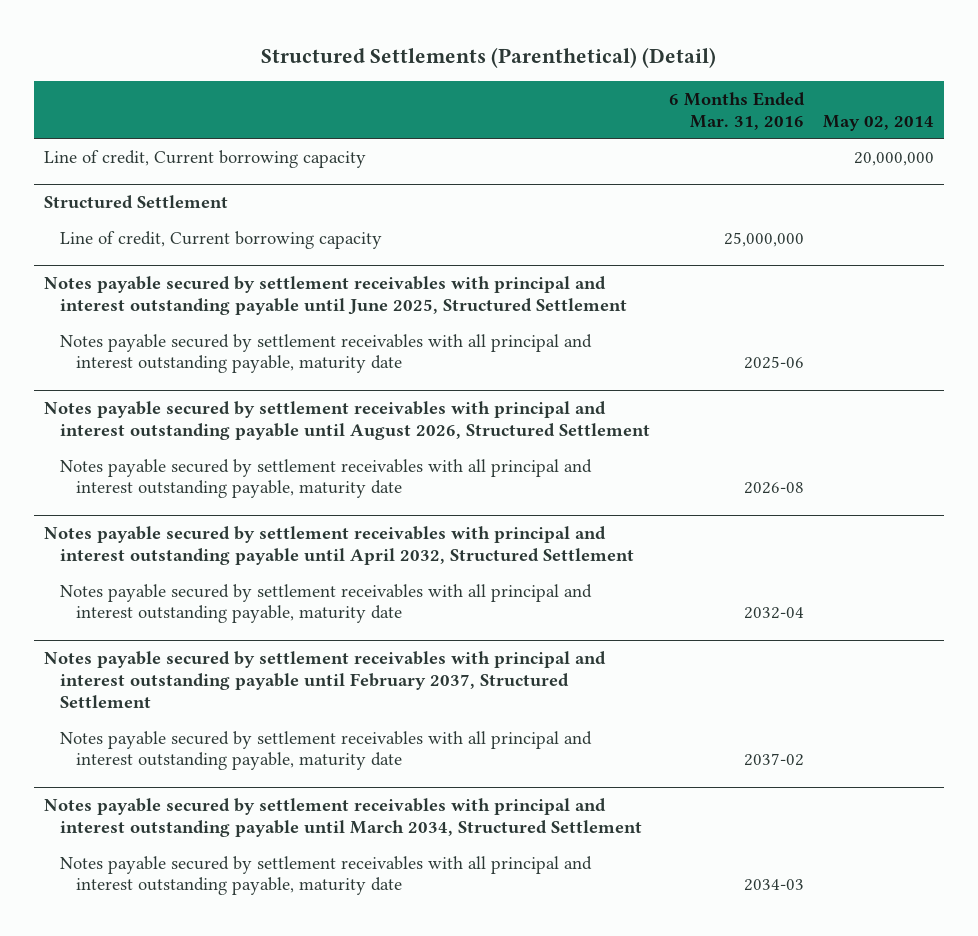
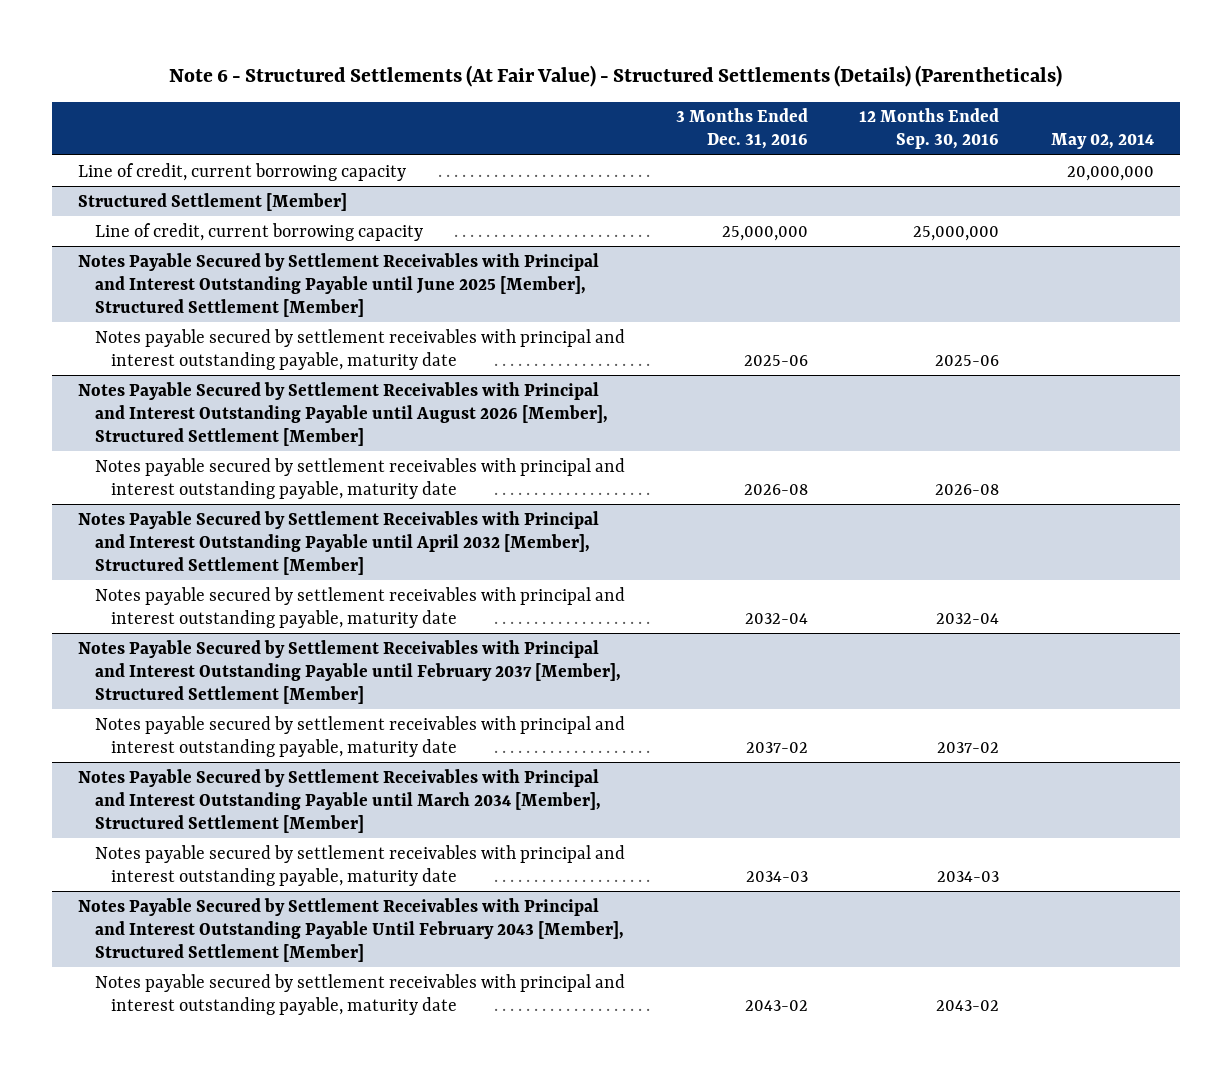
- Structured Settlements (Parenthetical) (Detail)
+ Note 6 - Structured Settlements (At Fair Value) - Structured Settlements (Details) (Parentheticals)
- | 6 Months Ended Mar. 31, 2016 | May 02, 2014
+ | 3 Months Ended Dec. 31, 2016 | 12 Months Ended Sep. 30, 2016 | May 02, 2014
- Line of credit, Current borrowing capacity | | 20,000,000
- Structured Settlement
- Line of credit, Current borrowing capacity | 25,000,000 |
- Notes payable secured by settlement receivables with principal and interest outstanding payable until June 2025, Structured Settlement
- Notes payable secured by settlement receivables with all principal and interest outstanding payable, maturity date | 2025-06 |
- Notes payable secured by settlement receivables with principal and interest outstanding payable until August 2026, Structured Settlement
- Notes payable secured by settlement receivables with all principal and interest outstanding payable, maturity date | 2026-08 |
- Notes payable secured by settlement receivables with principal and interest outstanding payable until April 2032, Structured Settlement
- Notes payable secured by settlement receivables with all principal and interest outstanding payable, maturity date | 2032-04 |
- Notes payable secured by settlement receivables with principal and interest outstanding payable until February 2037, Structured Settlement
- Notes payable secured by settlement receivables with all principal and interest outstanding payable, maturity date | 2037-02 |
- Notes payable secured by settlement receivables with principal and interest outstanding payable until March 2034, Structured Settlement
- Notes payable secured by settlement receivables with all principal and interest outstanding payable, maturity date | 2034-03 |
+ Line of credit, current borrowing capacity | | | 20,000,000
+ Structured Settlement [Member]
+ Line of credit, current borrowing capacity | 25,000,000 | 25,000,000 |
+ Notes Payable Secured by Settlement Receivables with Principal and Interest Outstanding Payable until June 2025 [Member], Structured Settlement [Member]
+ Notes payable secured by settlement receivables with principal and interest outstanding payable, maturity date | 2025-06 | 2025-06 |
+ Notes Payable Secured by Settlement Receivables with Principal and Interest Outstanding Payable until August 2026 [Member], Structured Settlement [Member]
+ Notes payable secured by settlement receivables with principal and interest outstanding payable, maturity date | 2026-08 | 2026-08 |
+ Notes Payable Secured by Settlement Receivables with Principal and Interest Outstanding Payable until April 2032 [Member], Structured Settlement [Member]
+ Notes payable secured by settlement receivables with principal and interest outstanding payable, maturity date | 2032-04 | 2032-04 |
+ Notes Payable Secured by Settlement Receivables with Principal and Interest Outstanding Payable until February 2037 [Member], Structured Settlement [Member]
+ Notes payable secured by settlement receivables with principal and interest outstanding payable, maturity date | 2037-02 | 2037-02 |
+ Notes Payable Secured by Settlement Receivables with Principal and Interest Outstanding Payable until March 2034 [Member], Structured Settlement [Member]
+ Notes payable secured by settlement receivables with principal and interest outstanding payable, maturity date | 2034-03 | 2034-03 |
+ Notes Payable Secured by Settlement Receivables with Principal and Interest Outstanding Payable Until February 2043 [Member], Structured Settlement [Member]
+ Notes payable secured by settlement receivables with principal and interest outstanding payable, maturity date | 2043-02 | 2043-02 |

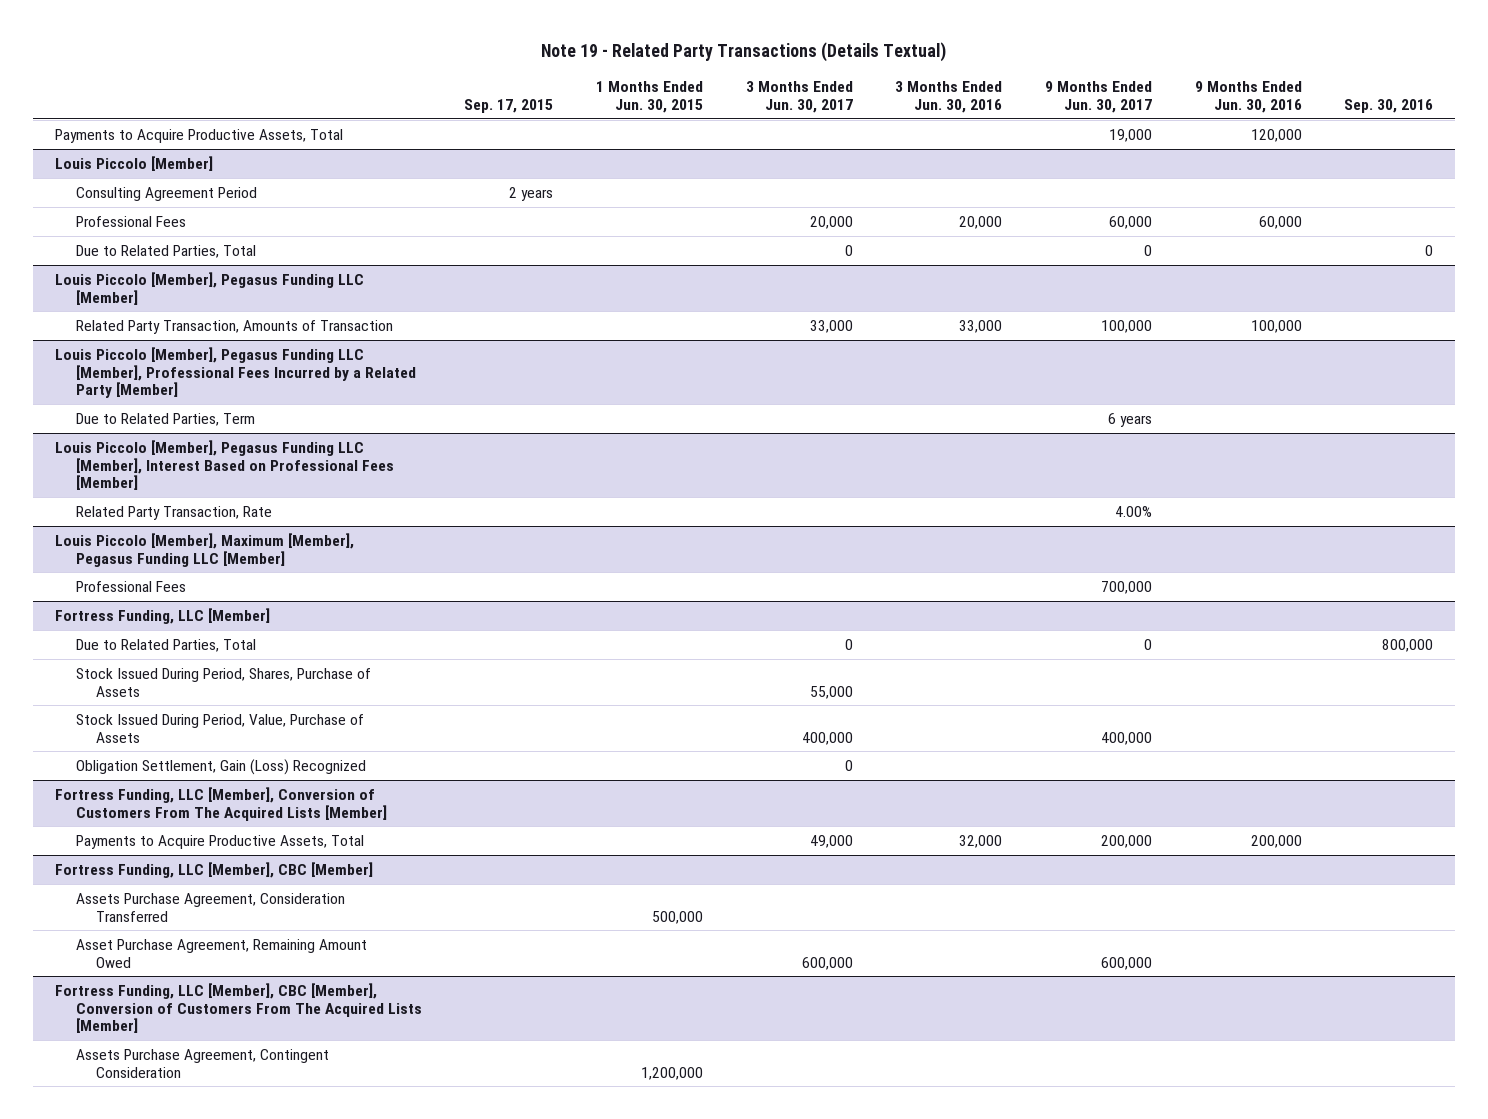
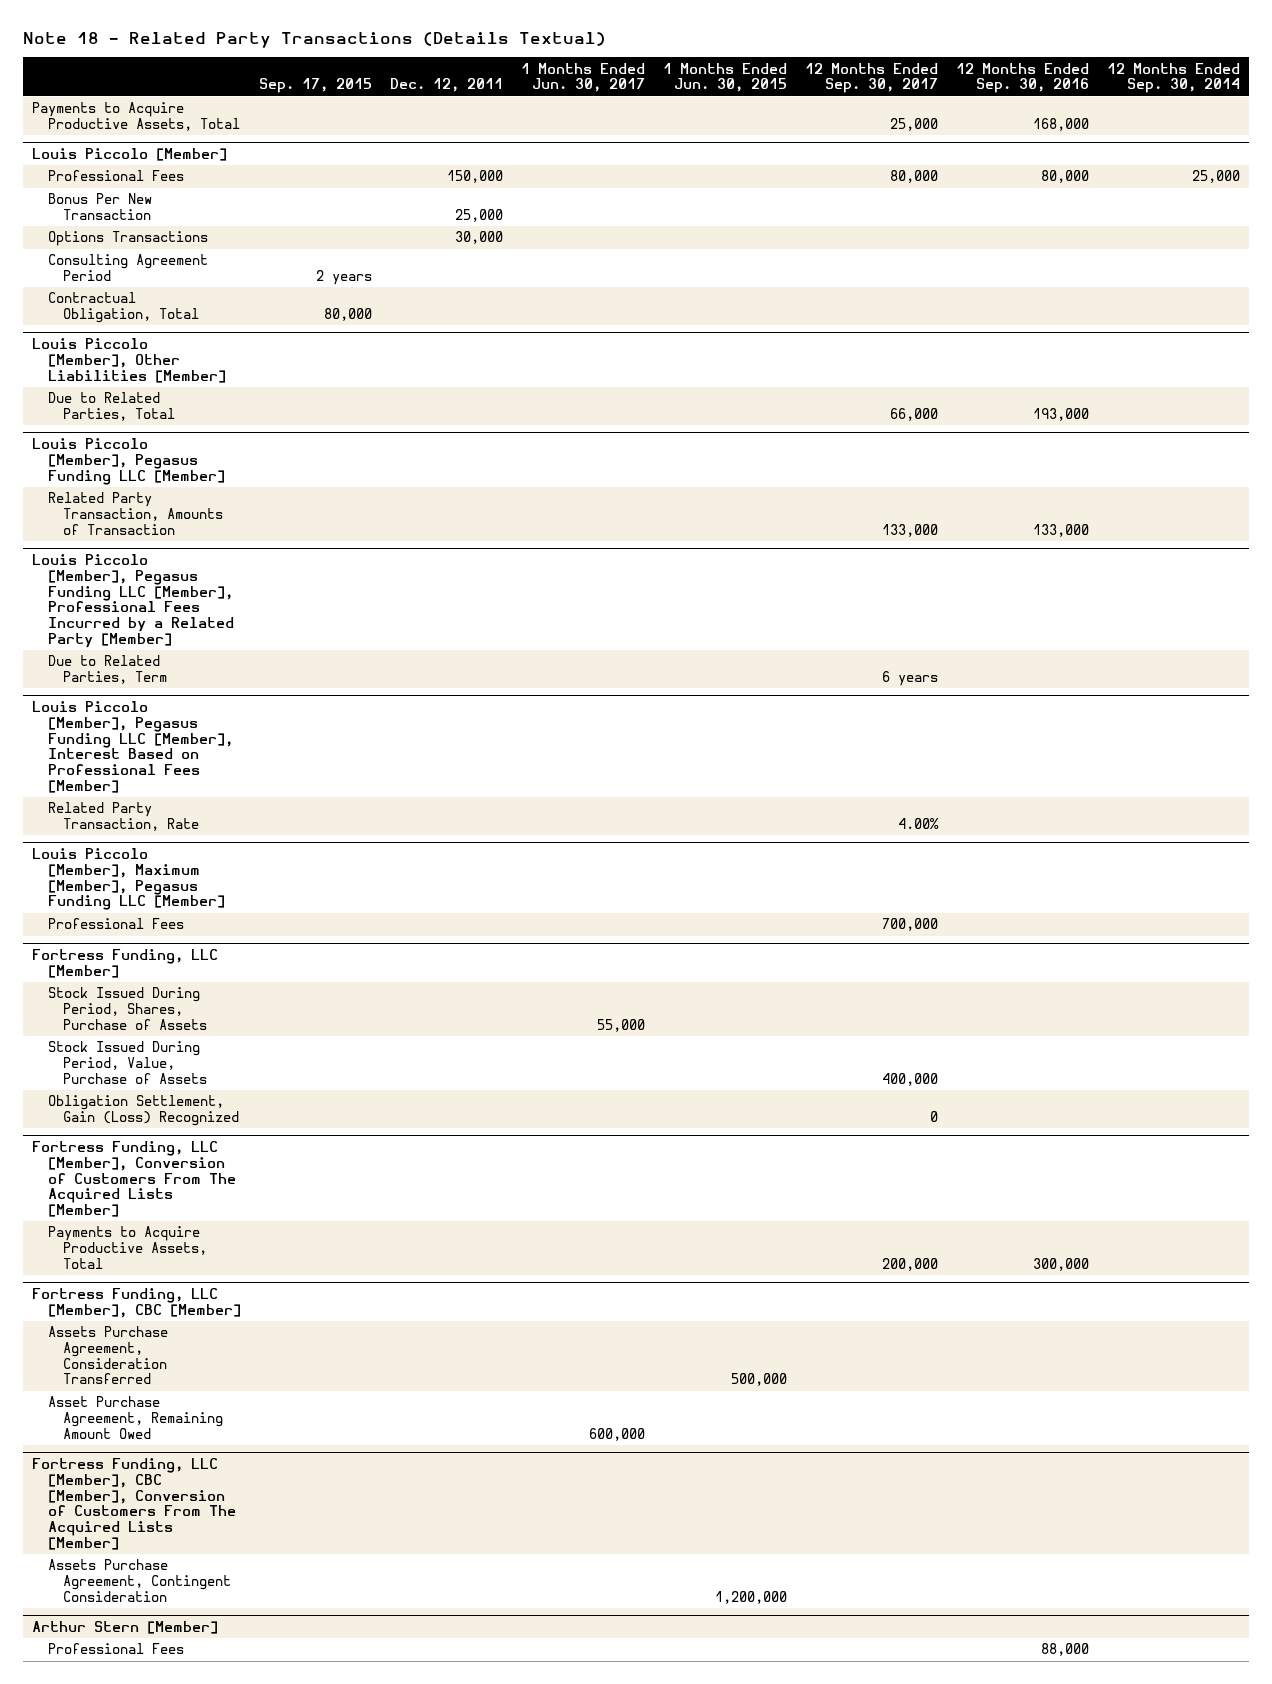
- Note 19 - Related Party Transactions (Details Textual)
+ Note 18 - Related Party Transactions (Details Textual)
- | Sep. 17, 2015 | 1 Months Ended Jun. 30, 2015 | 3 Months Ended Jun. 30, 2017 | 3 Months Ended Jun. 30, 2016 | 9 Months Ended Jun. 30, 2017 | 9 Months Ended Jun. 30, 2016 | Sep. 30, 2016
+ | Sep. 17, 2015 | Dec. 12, 2011 | 1 Months Ended Jun. 30, 2017 | 1 Months Ended Jun. 30, 2015 | 12 Months Ended Sep. 30, 2017 | 12 Months Ended Sep. 30, 2016 | 12 Months Ended Sep. 30, 2014
@ Louis Piccolo [Member]
- Due to Related Parties, Total | | | 0 | | 0 | | 0
+ Bonus Per New Transaction | | 25,000 | | | | |
+ Options Transactions | | 30,000 | | | | |
moved down: Consulting Agreement Period | 2 years | | | | | |
+ Contractual Obligation, Total | 80,000 | | | | | |
+ Louis Piccolo [Member], Other Liabilities [Member]
+ Due to Related Parties, Total | | | | | 66,000 | 193,000 |
@ Fortress Funding, LLC [Member]
- Due to Related Parties, Total | | | 0 | | 0 | | 800,000
+ Arthur Stern [Member]
+ Professional Fees | | | | | | 88,000 |

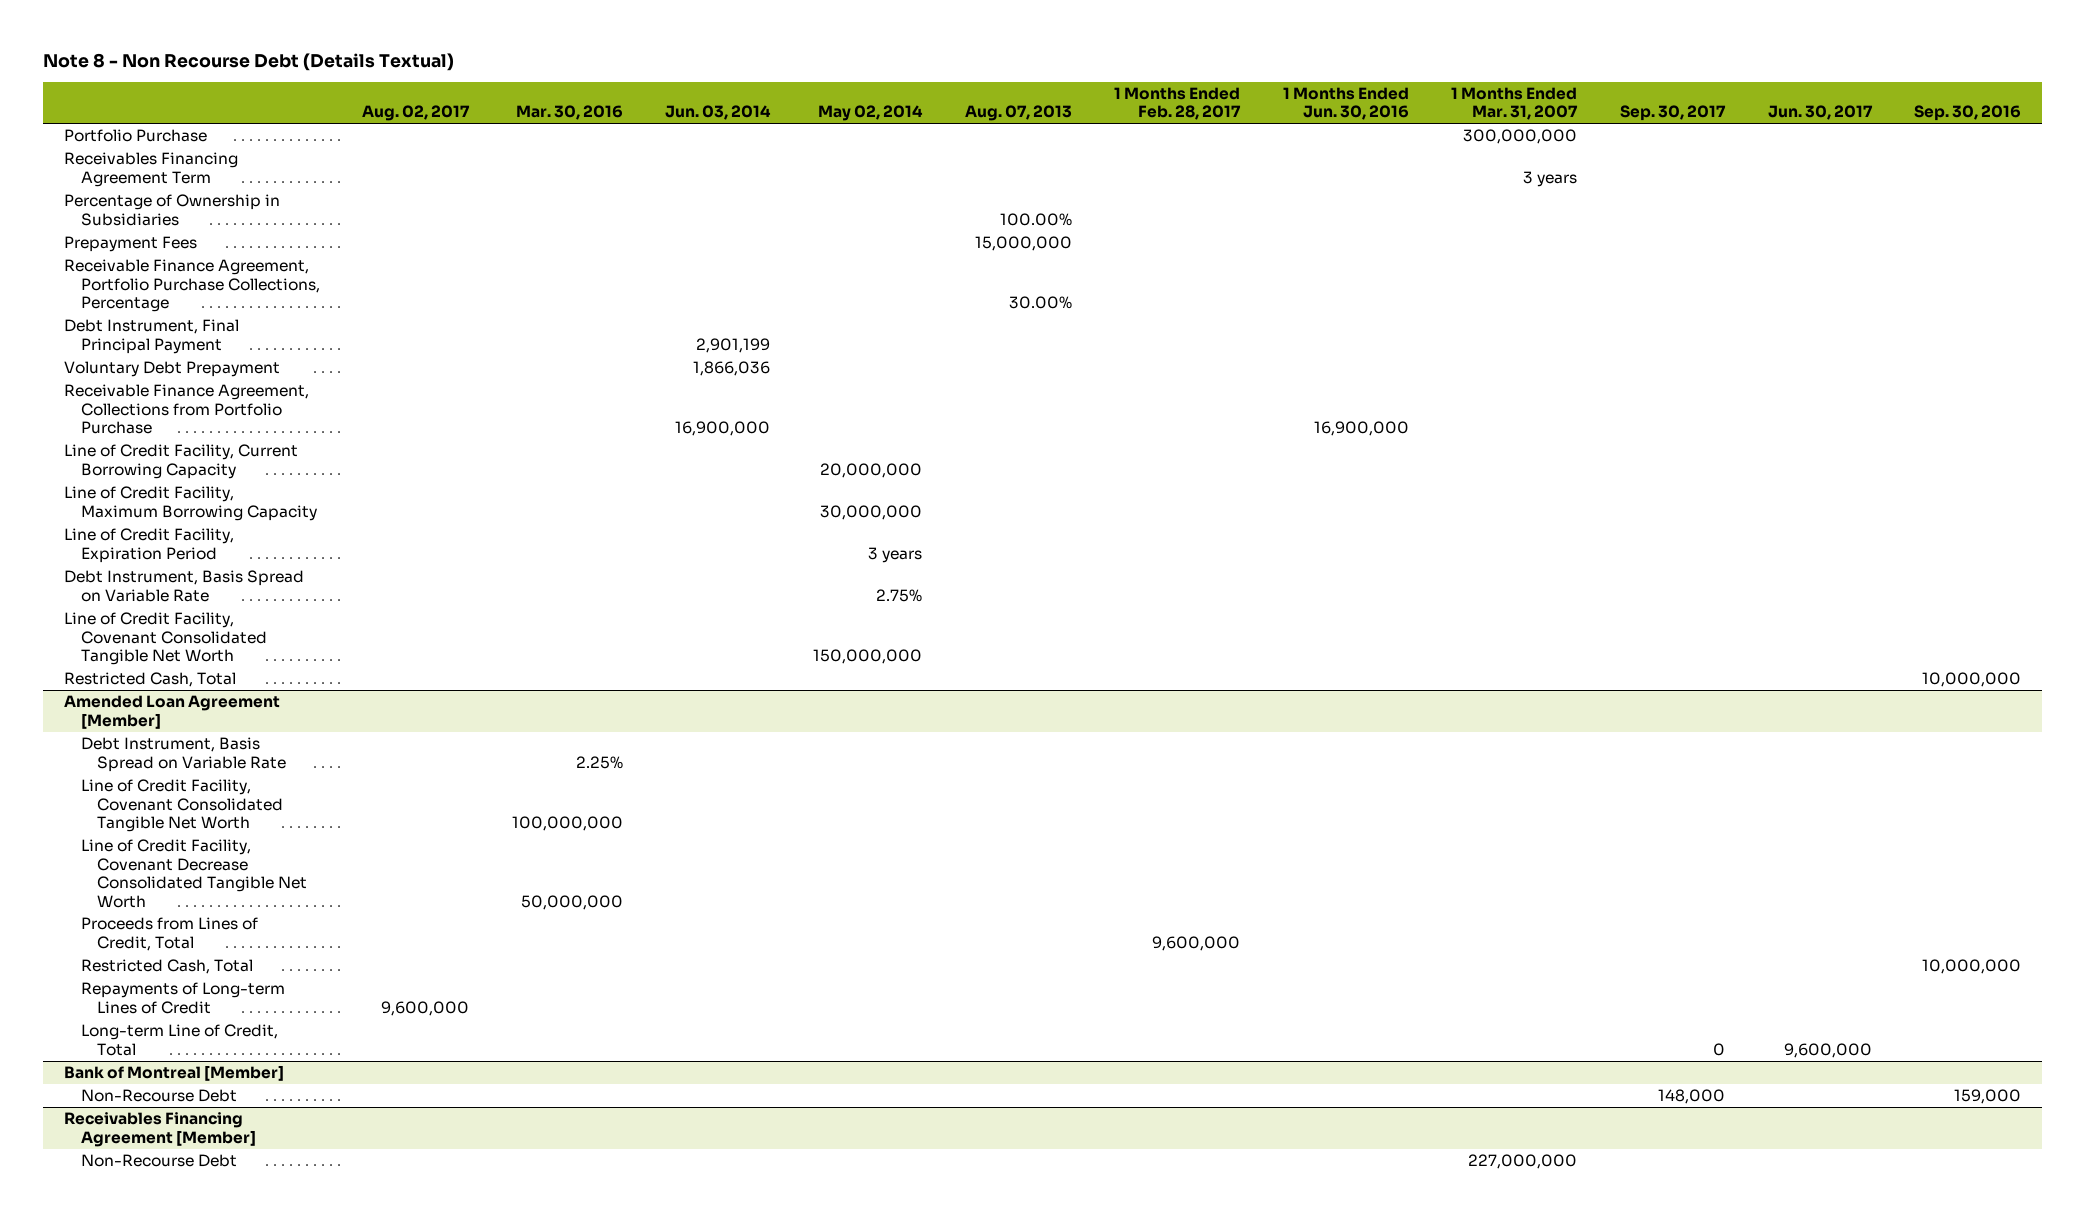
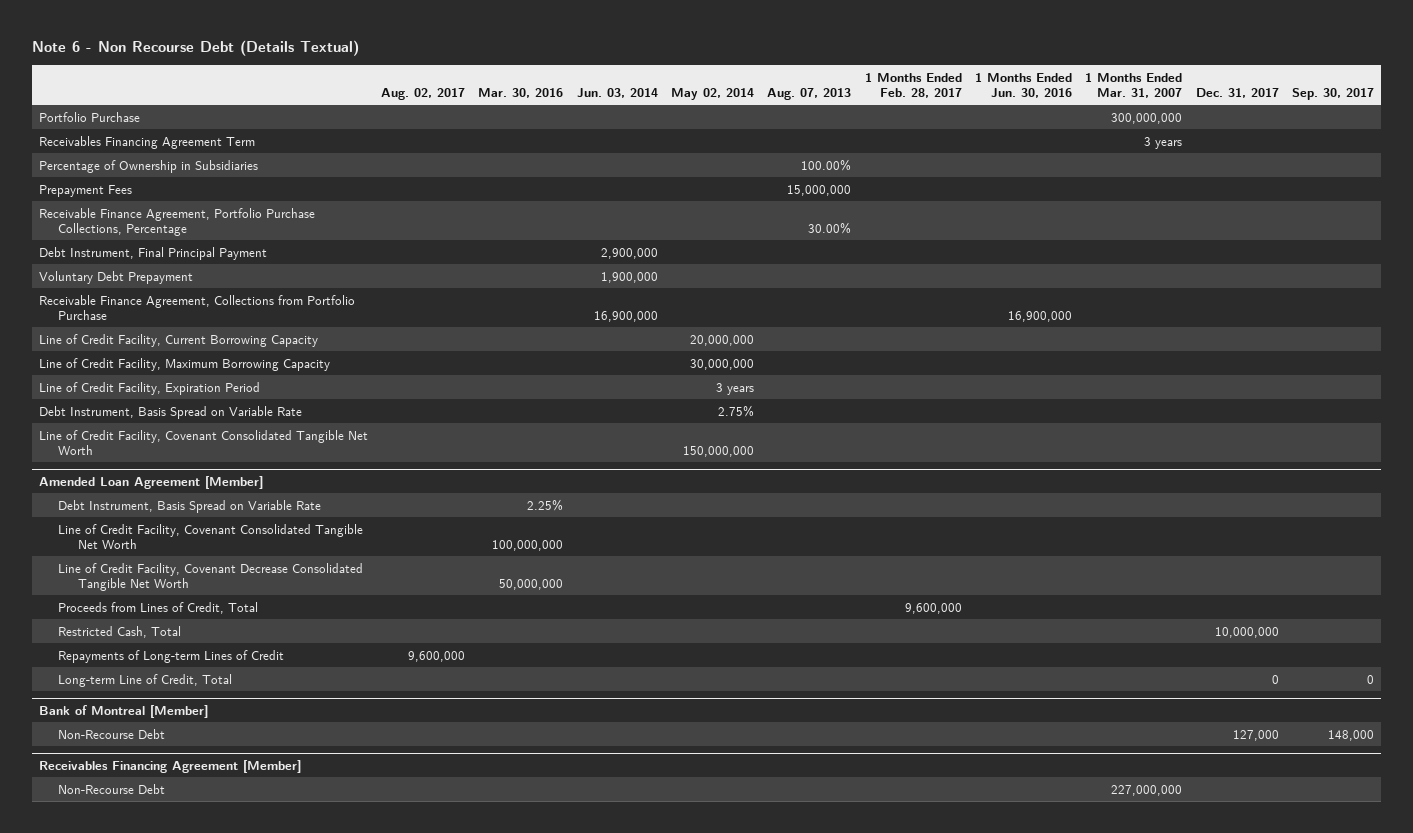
- Note 8 - Non Recourse Debt (Details Textual)
+ Note 6 - Non Recourse Debt (Details Textual)
- | Aug. 02, 2017 | Mar. 30, 2016 | Jun. 03, 2014 | May 02, 2014 | Aug. 07, 2013 | 1 Months Ended Feb. 28, 2017 | 1 Months Ended Jun. 30, 2016 | 1 Months Ended Mar. 31, 2007 | Sep. 30, 2017 | Jun. 30, 2017 | Sep. 30, 2016
+ | Aug. 02, 2017 | Mar. 30, 2016 | Jun. 03, 2014 | May 02, 2014 | Aug. 07, 2013 | 1 Months Ended Feb. 28, 2017 | 1 Months Ended Jun. 30, 2016 | 1 Months Ended Mar. 31, 2007 | Dec. 31, 2017 | Sep. 30, 2017
- Debt Instrument, Final Principal Payment | | | 2,901,199 | | | | | | | |
- Voluntary Debt Prepayment | | | 1,866,036 | | | | | | | |
+ Debt Instrument, Final Principal Payment | | | 2,900,000 | | | | | | |
+ Voluntary Debt Prepayment | | | 1,900,000 | | | | | | |
- Restricted Cash, Total | | | | | | | | | | | 10,000,000

